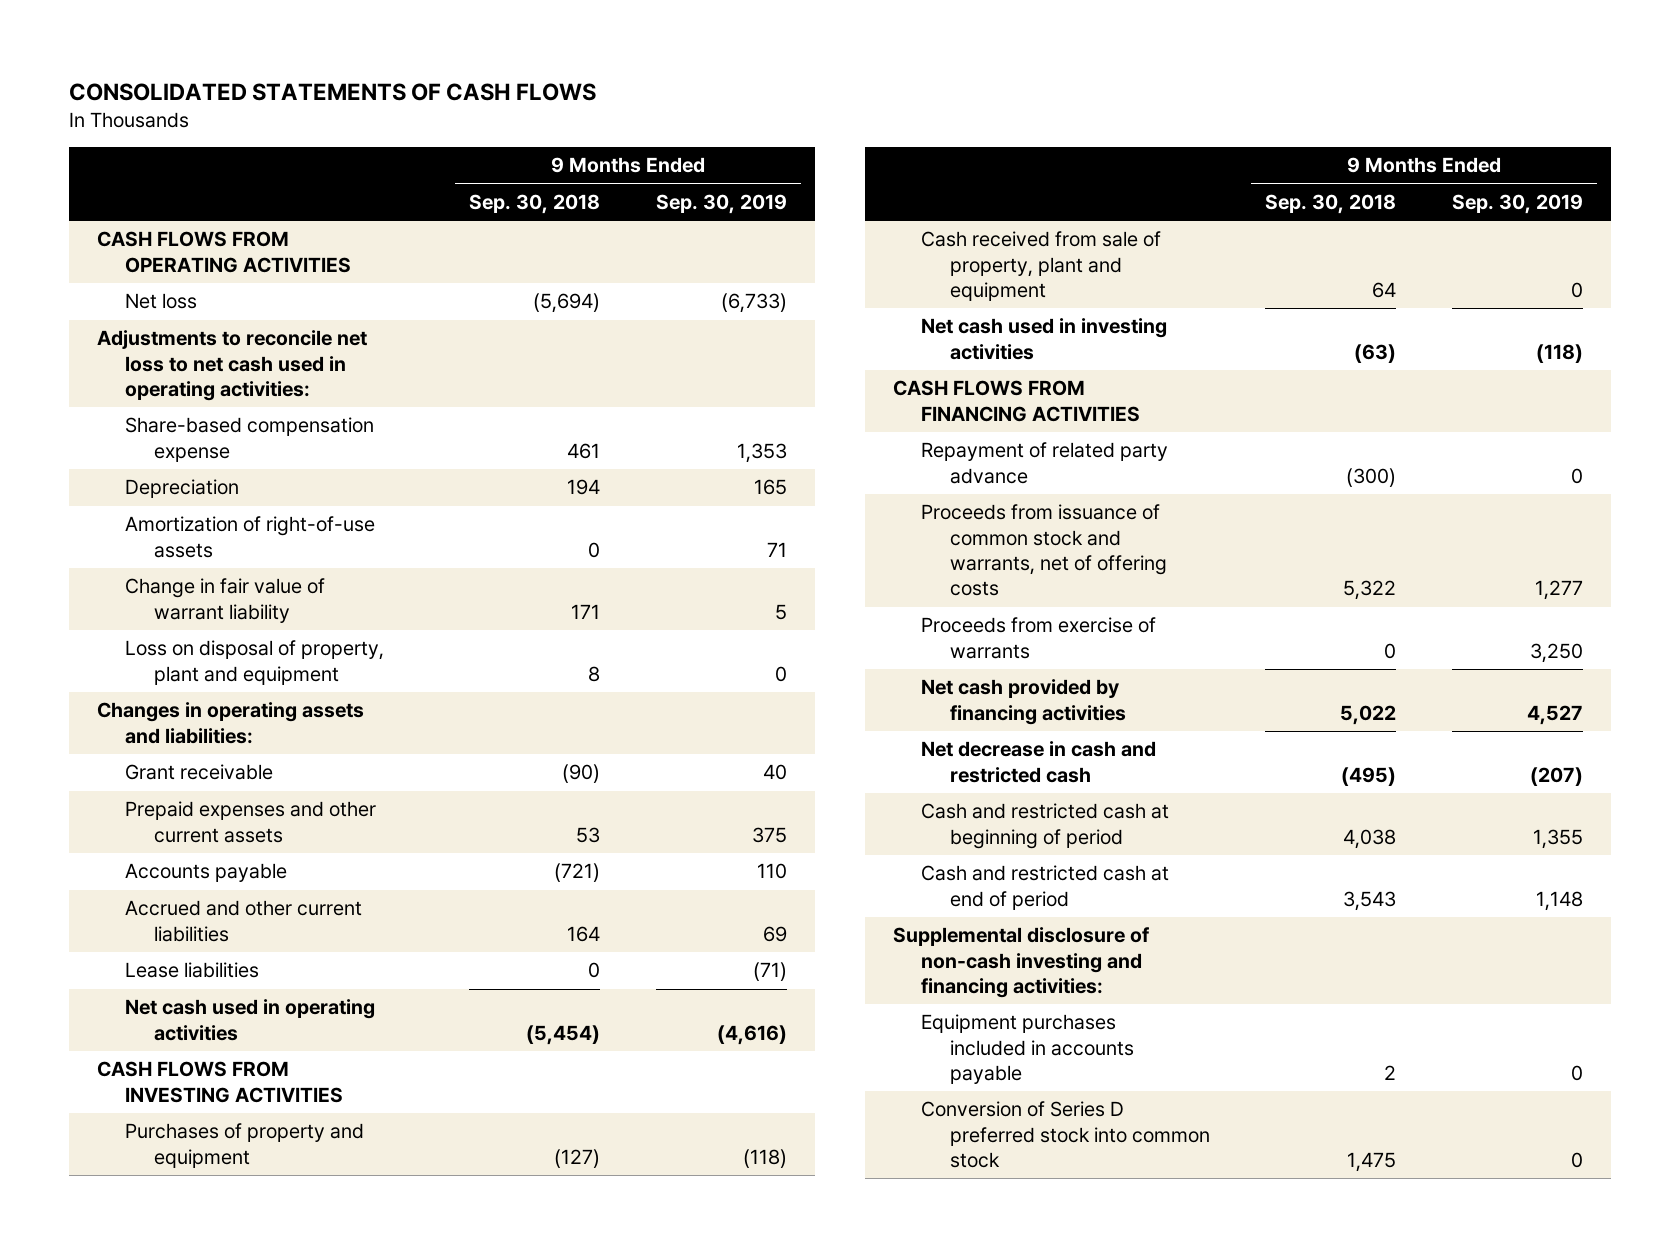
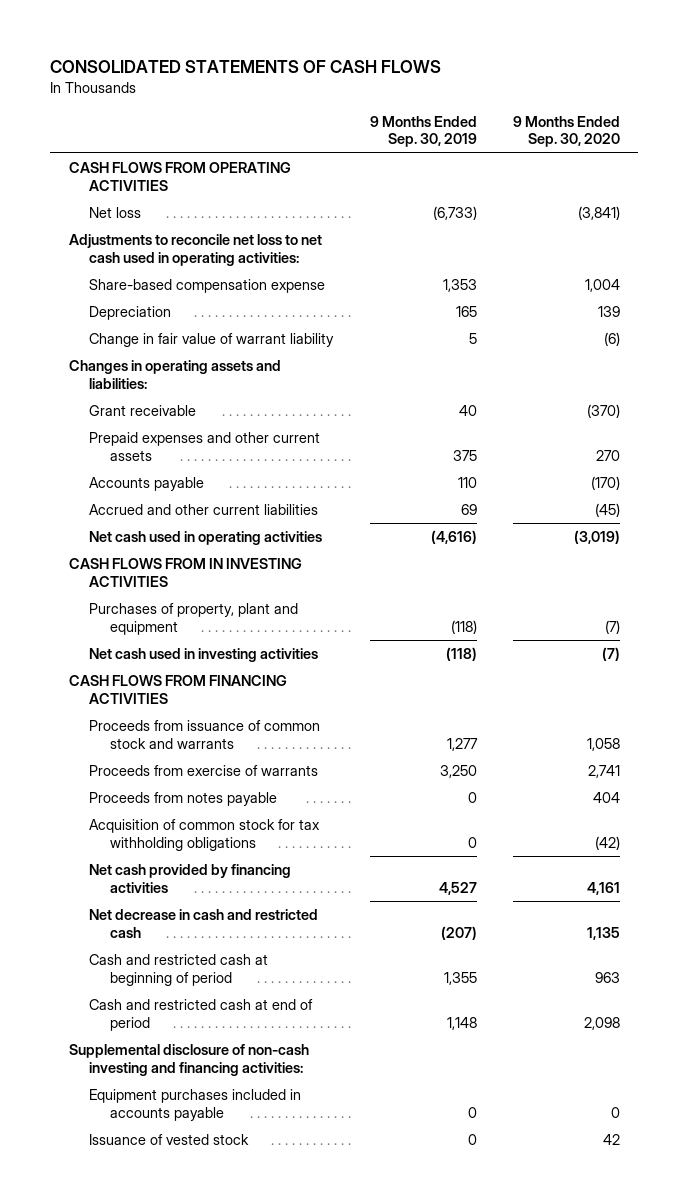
- | 9 Months Ended Sep. 30, 2018 | 9 Months Ended Sep. 30, 2019
+ | 9 Months Ended Sep. 30, 2019 | 9 Months Ended Sep. 30, 2020
- Amortization of right-of-use assets | 0 | 71
- Loss on disposal of property, plant and equipment | 8 | 0
- Lease liabilities | 0 | (71)
- CASH FLOWS FROM INVESTING ACTIVITIES
- Purchases of property and equipment | (127) | (118)
- Cash received from sale of property, plant and equipment | 64 | 0
+ CASH FLOWS FROM IN INVESTING ACTIVITIES
+ Purchases of property, plant and equipment | (118) | (7)
- Repayment of related party advance | (300) | 0
- Proceeds from issuance of common stock and warrants, net of offering costs | 5,322 | 1,277
+ Proceeds from issuance of common stock and warrants | 1,277 | 1,058
+ Proceeds from notes payable | 0 | 404
+ Acquisition of common stock for tax withholding obligations | 0 | (42)
- Conversion of Series D preferred stock into common stock | 1,475 | 0
+ Issuance of vested stock | 0 | 42

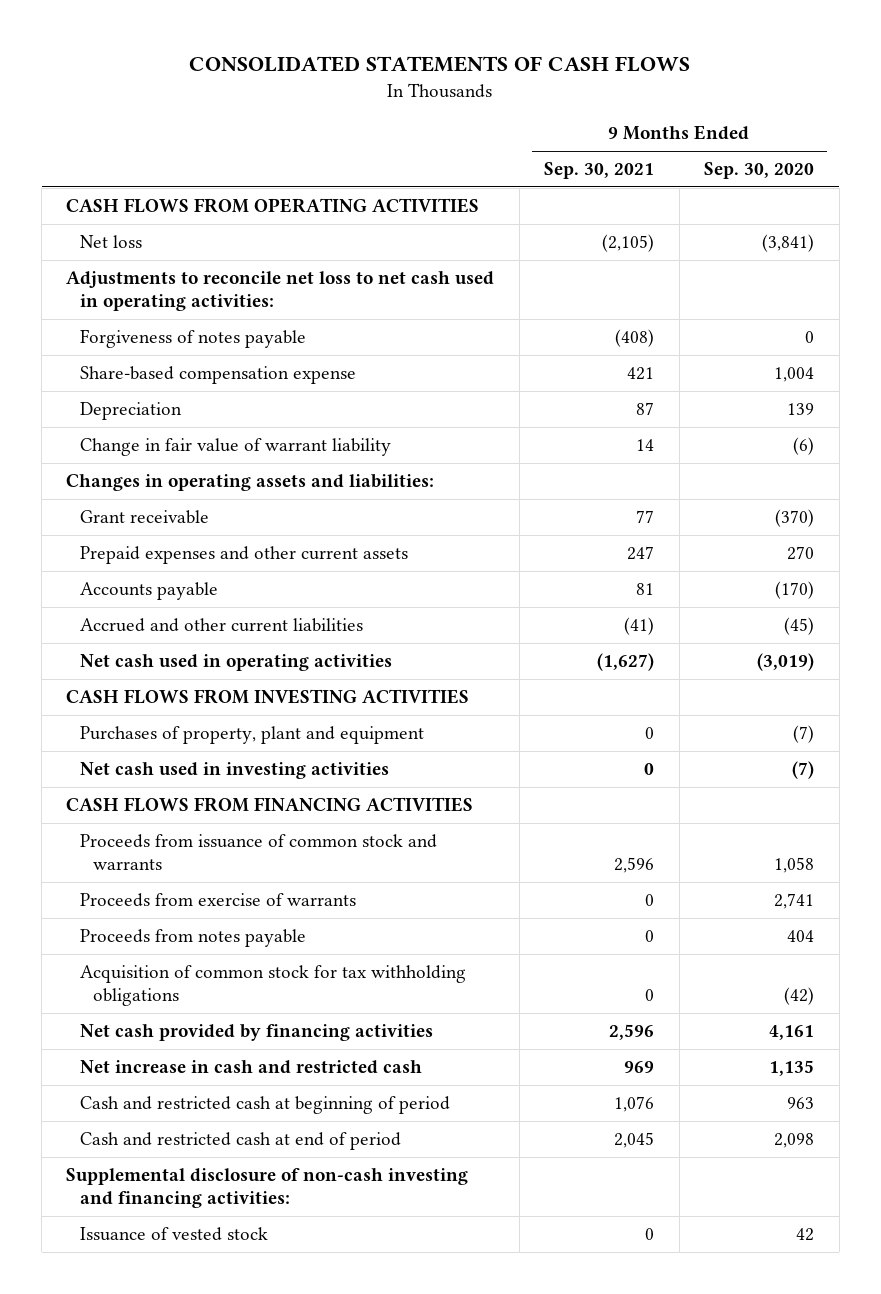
- | 9 Months Ended Sep. 30, 2019 | 9 Months Ended Sep. 30, 2020
+ | 9 Months Ended Sep. 30, 2021 | 9 Months Ended Sep. 30, 2020
+ Forgiveness of notes payable | (408) | 0
- CASH FLOWS FROM IN INVESTING ACTIVITIES
+ CASH FLOWS FROM INVESTING ACTIVITIES
- Net decrease in cash and restricted cash | (207) | 1,135
+ Net increase in cash and restricted cash | 969 | 1,135
- Equipment purchases included in accounts payable | 0 | 0

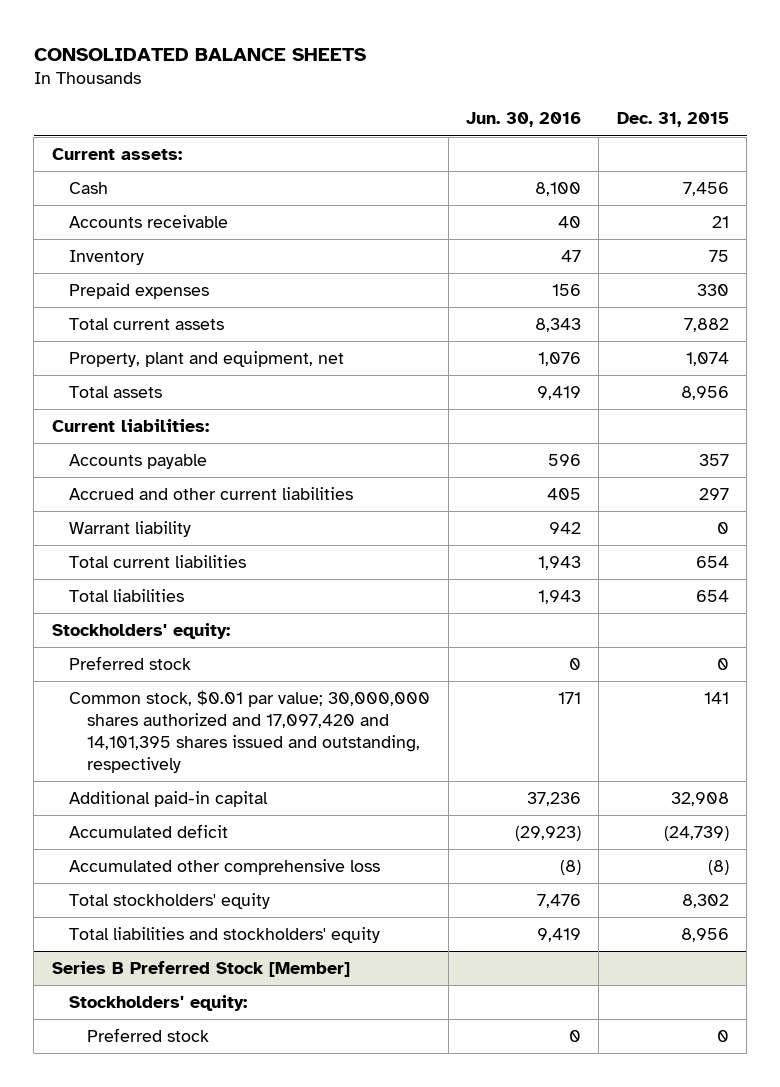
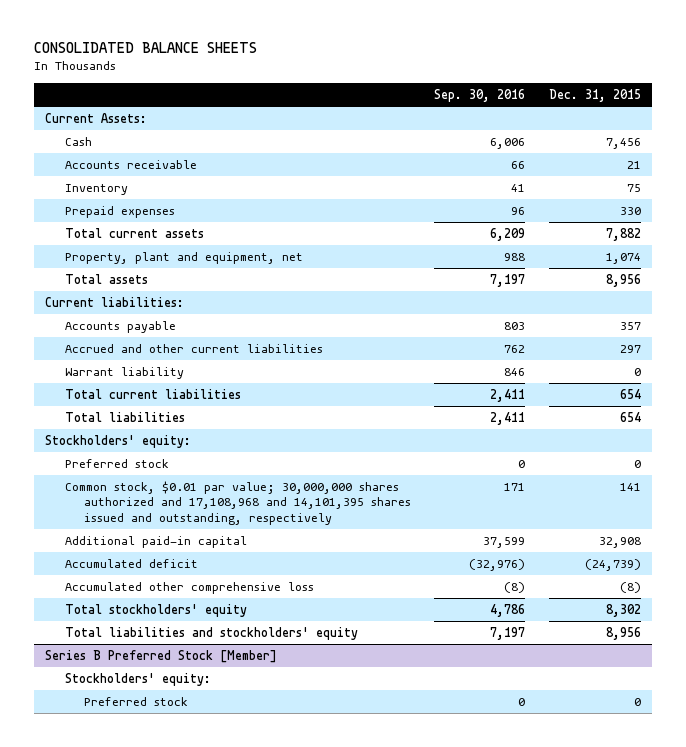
- | Jun. 30, 2016 | Dec. 31, 2015
+ | Sep. 30, 2016 | Dec. 31, 2015
- Current assets:
+ Current Assets:
- Common stock, $0.01 par value; 30,000,000 shares authorized and 17,097,420 and 14,101,395 shares issued and outstanding, respectively | 171 | 141
+ Common stock, $0.01 par value; 30,000,000 shares authorized and 17,108,968 and 14,101,395 shares issued and outstanding, respectively | 171 | 141

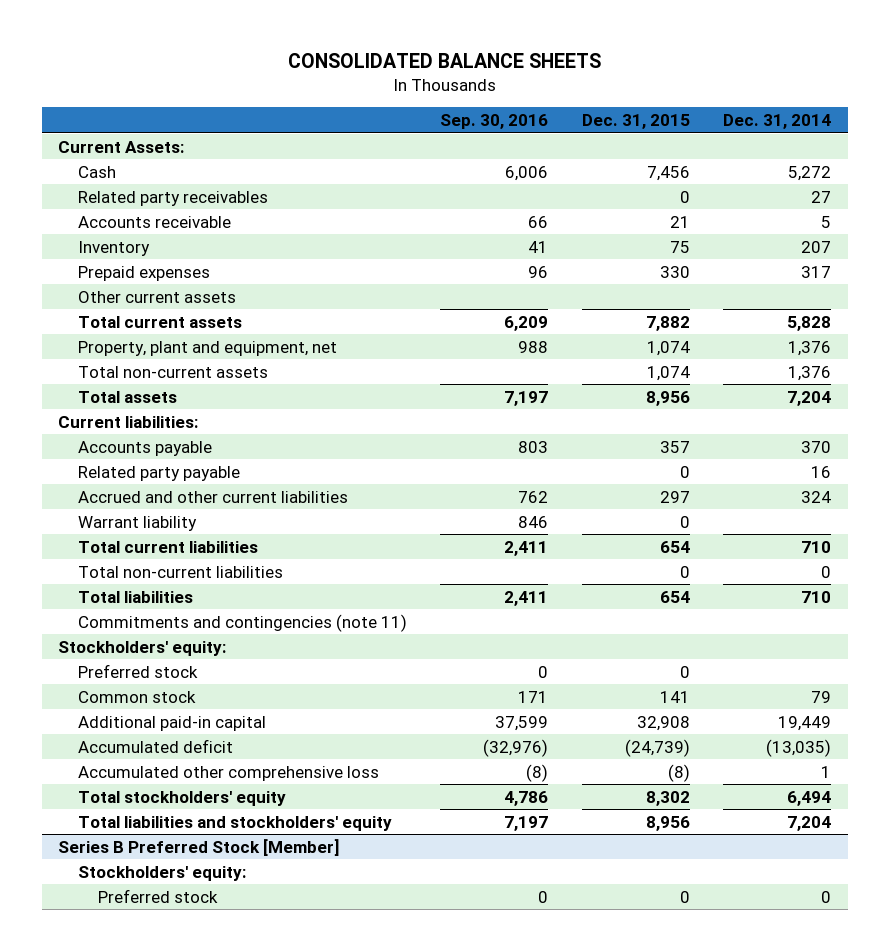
- | Sep. 30, 2016 | Dec. 31, 2015
+ | Sep. 30, 2016 | Dec. 31, 2015 | Dec. 31, 2014
+ Related party receivables | | 0 | 27
+ Other current assets
+ Total non-current assets | | 1,074 | 1,376
+ Related party payable | | 0 | 16
+ Total non-current liabilities | | 0 | 0
+ Commitments and contingencies (note 11)
- Common stock, $0.01 par value; 30,000,000 shares authorized and 17,108,968 and 14,101,395 shares issued and outstanding, respectively | 171 | 141
+ Common stock | 171 | 141 | 79

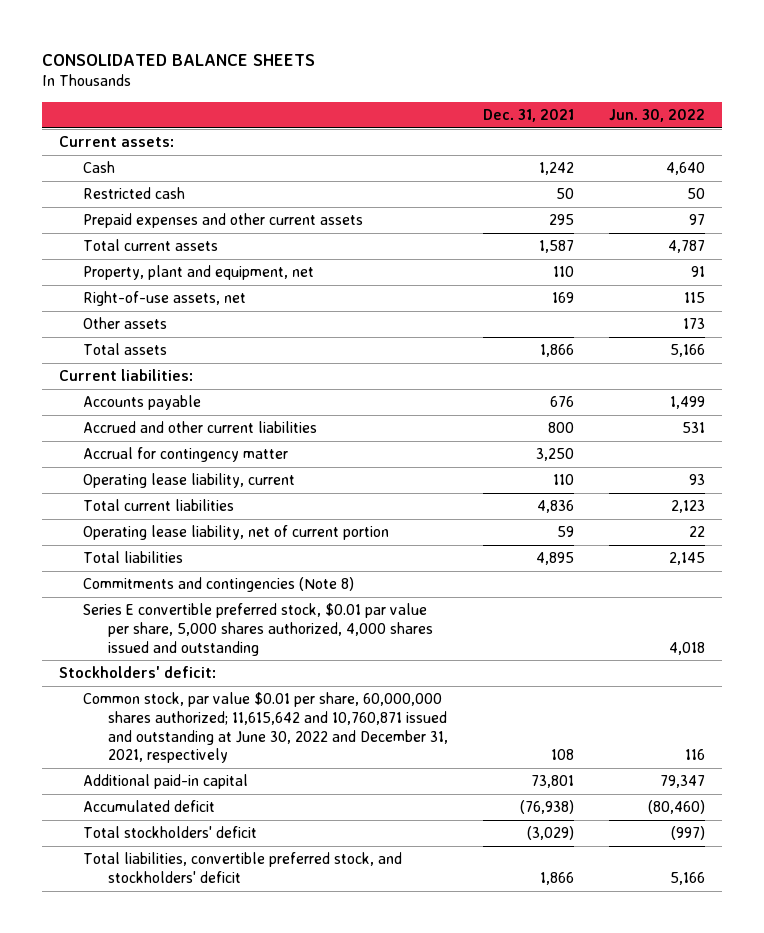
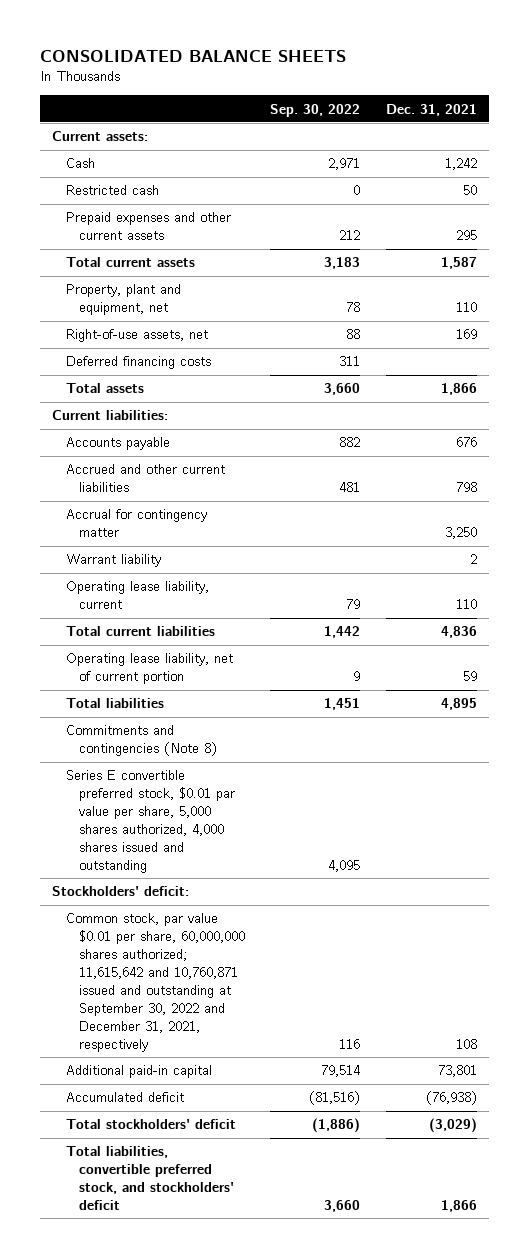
- | Dec. 31, 2021 | Jun. 30, 2022
+ | Sep. 30, 2022 | Dec. 31, 2021
- Other assets | | 173
+ Deferred financing costs | 311 |
- Accrued and other current liabilities | 800 | 531
+ Accrued and other current liabilities | 481 | 798
+ Warrant liability | | 2
- Common stock, par value $0.01 per share, 60,000,000 shares authorized; 11,615,642 and 10,760,871 issued and outstanding at June 30, 2022 and December 31, 2021, respectively | 108 | 116
+ Common stock, par value $0.01 per share, 60,000,000 shares authorized; 11,615,642 and 10,760,871 issued and outstanding at September 30, 2022 and December 31, 2021, respectively | 116 | 108

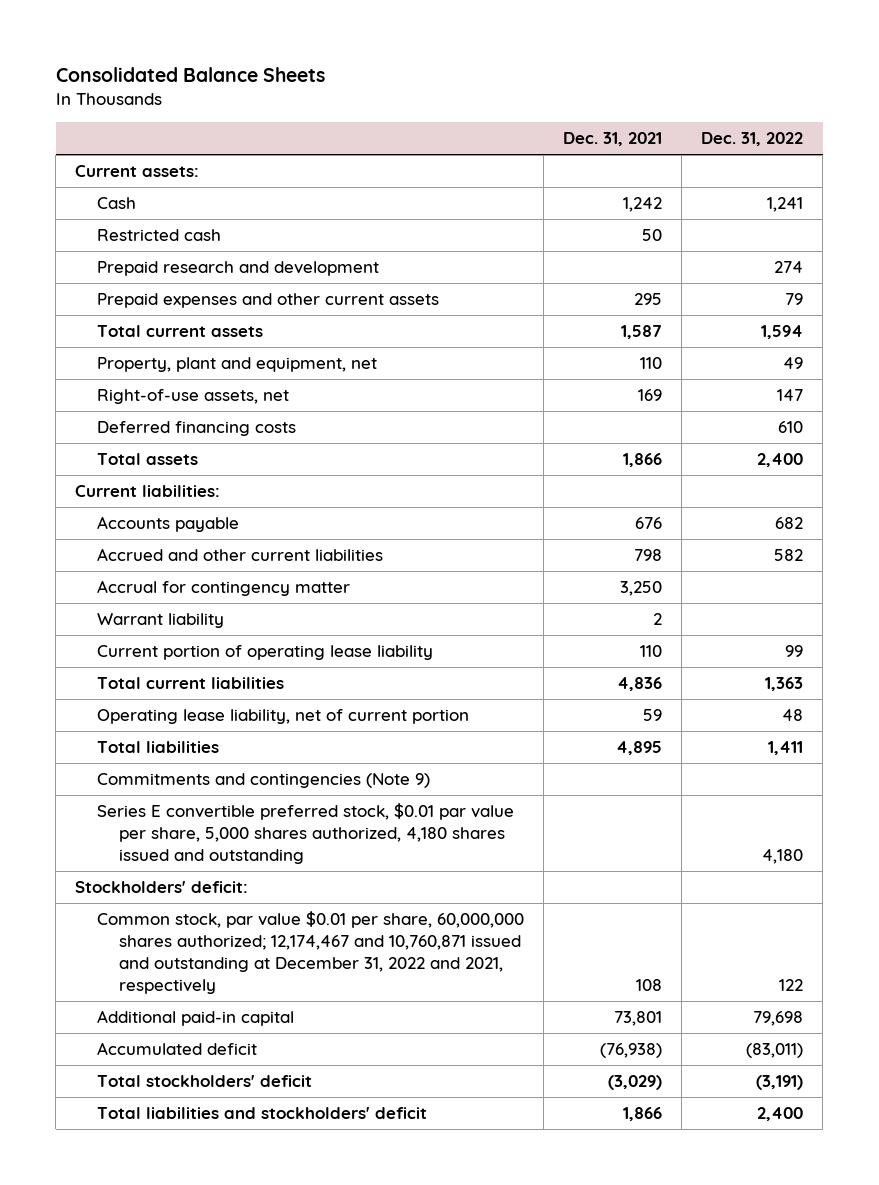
- CONSOLIDATED BALANCE SHEETS
+ Consolidated Balance Sheets
- | Sep. 30, 2022 | Dec. 31, 2021
+ | Dec. 31, 2021 | Dec. 31, 2022
+ Prepaid research and development | | 274
- Operating lease liability, current | 79 | 110
+ Current portion of operating lease liability | 110 | 99
- Commitments and contingencies (Note 8)
- Series E convertible preferred stock, $0.01 par value per share, 5,000 shares authorized, 4,000 shares issued and outstanding | 4,095 |
+ Commitments and contingencies (Note 9)
+ Series E convertible preferred stock, $0.01 par value per share, 5,000 shares authorized, 4,180 shares issued and outstanding | | 4,180
- Common stock, par value $0.01 per share, 60,000,000 shares authorized; 11,615,642 and 10,760,871 issued and outstanding at September 30, 2022 and December 31, 2021, respectively | 116 | 108
+ Common stock, par value $0.01 per share, 60,000,000 shares authorized; 12,174,467 and 10,760,871 issued and outstanding at December 31, 2022 and 2021, respectively | 108 | 122
- Total liabilities, convertible preferred stock, and stockholders' deficit | 3,660 | 1,866
+ Total liabilities and stockholders' deficit | 1,866 | 2,400

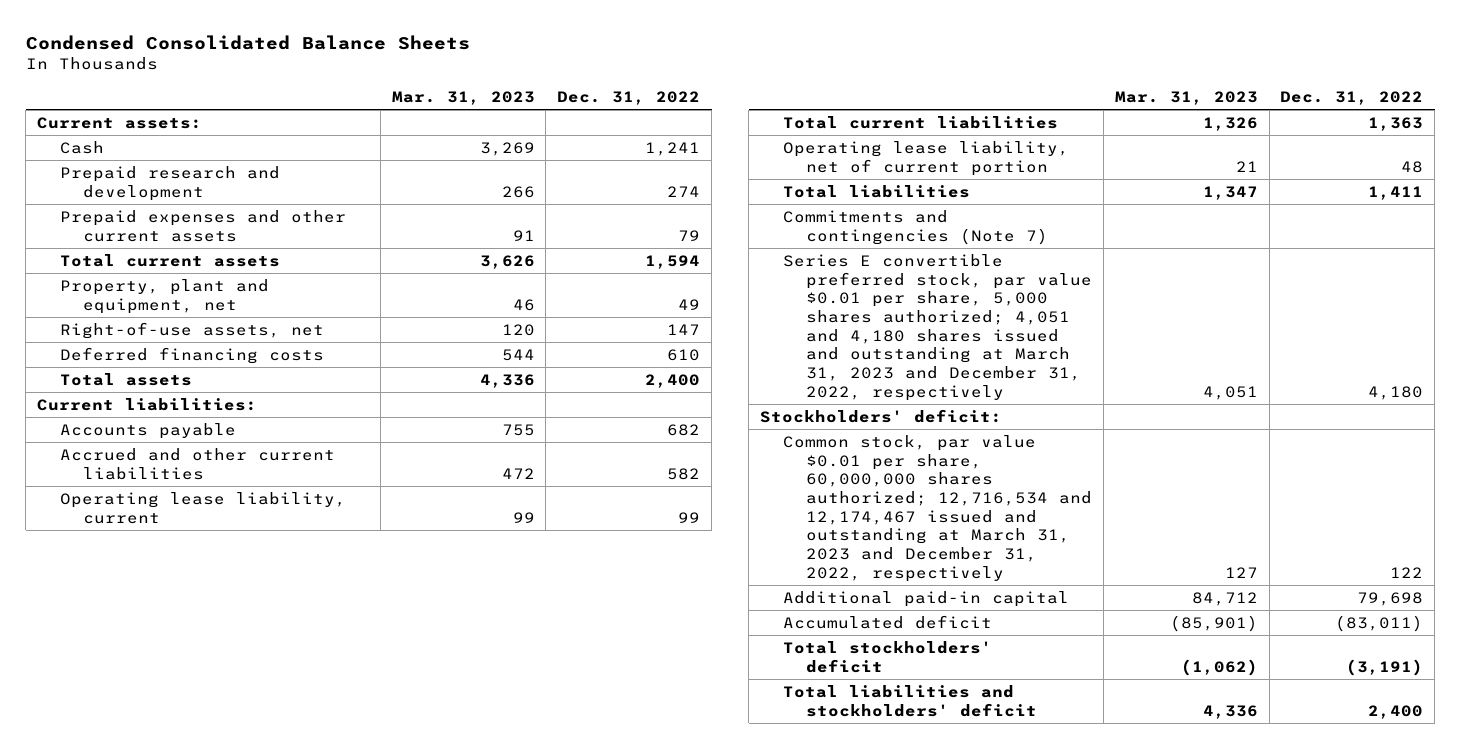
- Consolidated Balance Sheets
+ Condensed Consolidated Balance Sheets
- | Dec. 31, 2021 | Dec. 31, 2022
+ | Mar. 31, 2023 | Dec. 31, 2022
- Restricted cash | 50 |
- Accrual for contingency matter | 3,250 |
- Warrant liability | 2 |
- Current portion of operating lease liability | 110 | 99
+ Operating lease liability, current | 99 | 99
- Commitments and contingencies (Note 9)
- Series E convertible preferred stock, $0.01 par value per share, 5,000 shares authorized, 4,180 shares issued and outstanding | | 4,180
+ Commitments and contingencies (Note 7)
+ Series E convertible preferred stock, par value $0.01 per share, 5,000 shares authorized; 4,051 and 4,180 shares issued and outstanding at March 31, 2023 and December 31, 2022, respectively | 4,051 | 4,180
- Common stock, par value $0.01 per share, 60,000,000 shares authorized; 12,174,467 and 10,760,871 issued and outstanding at December 31, 2022 and 2021, respectively | 108 | 122
+ Common stock, par value $0.01 per share, 60,000,000 shares authorized; 12,716,534 and 12,174,467 issued and outstanding at March 31, 2023 and December 31, 2022, respectively | 127 | 122

